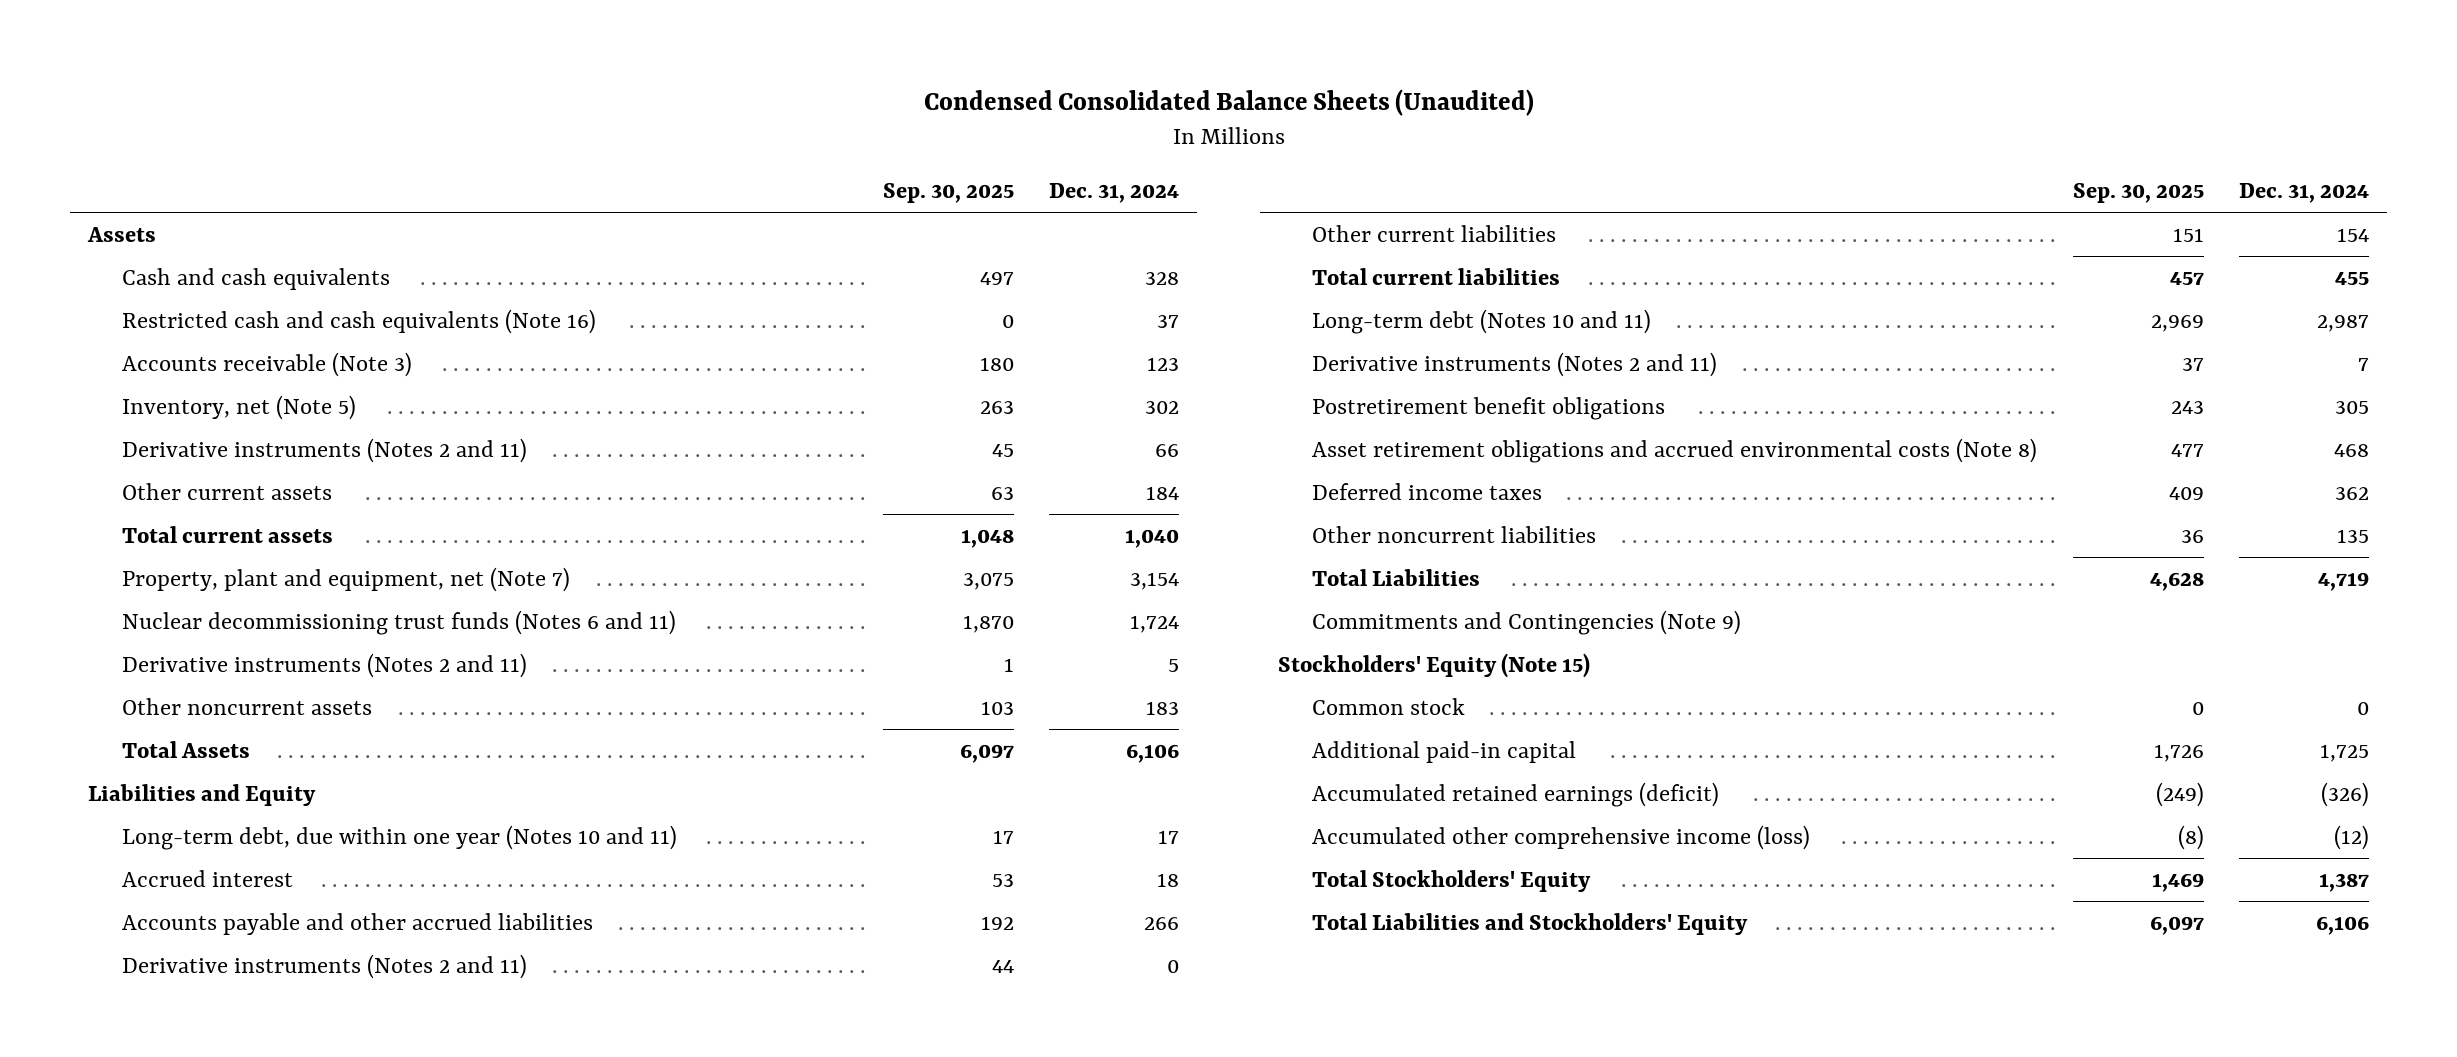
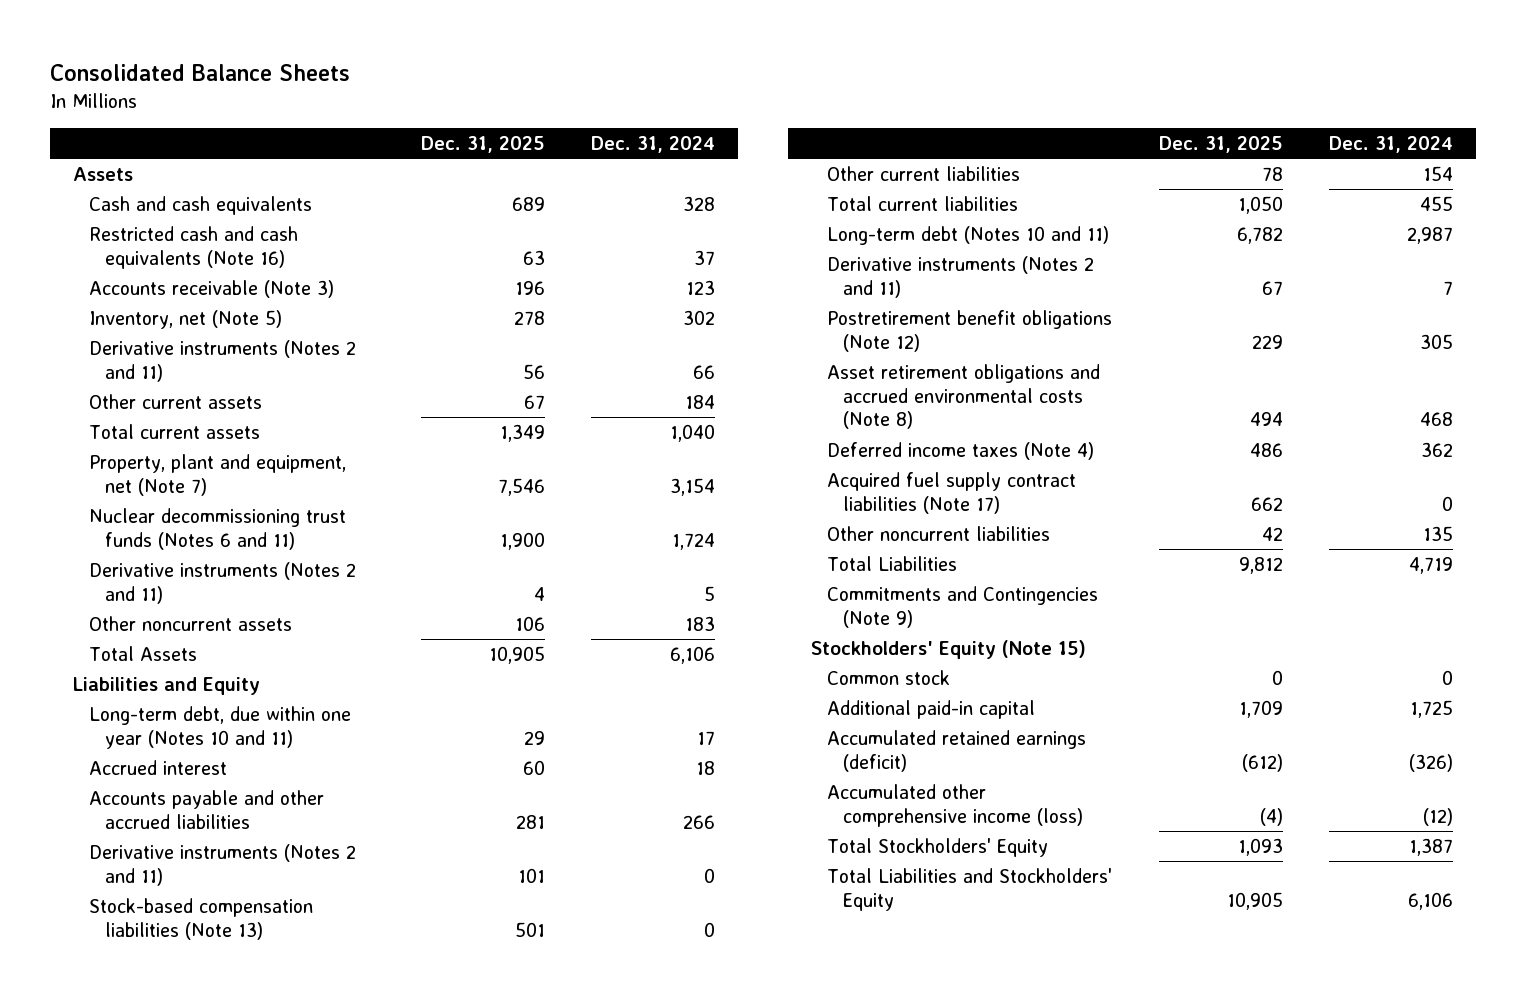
- Condensed Consolidated Balance Sheets (Unaudited)
+ Consolidated Balance Sheets
- | Sep. 30, 2025 | Dec. 31, 2024
+ | Dec. 31, 2025 | Dec. 31, 2024
+ Stock-based compensation liabilities (Note 13) | 501 | 0
- Postretirement benefit obligations | 243 | 305
+ Postretirement benefit obligations (Note 12) | 229 | 305
- Deferred income taxes | 409 | 362
+ Deferred income taxes (Note 4) | 486 | 362
+ Acquired fuel supply contract liabilities (Note 17) | 662 | 0

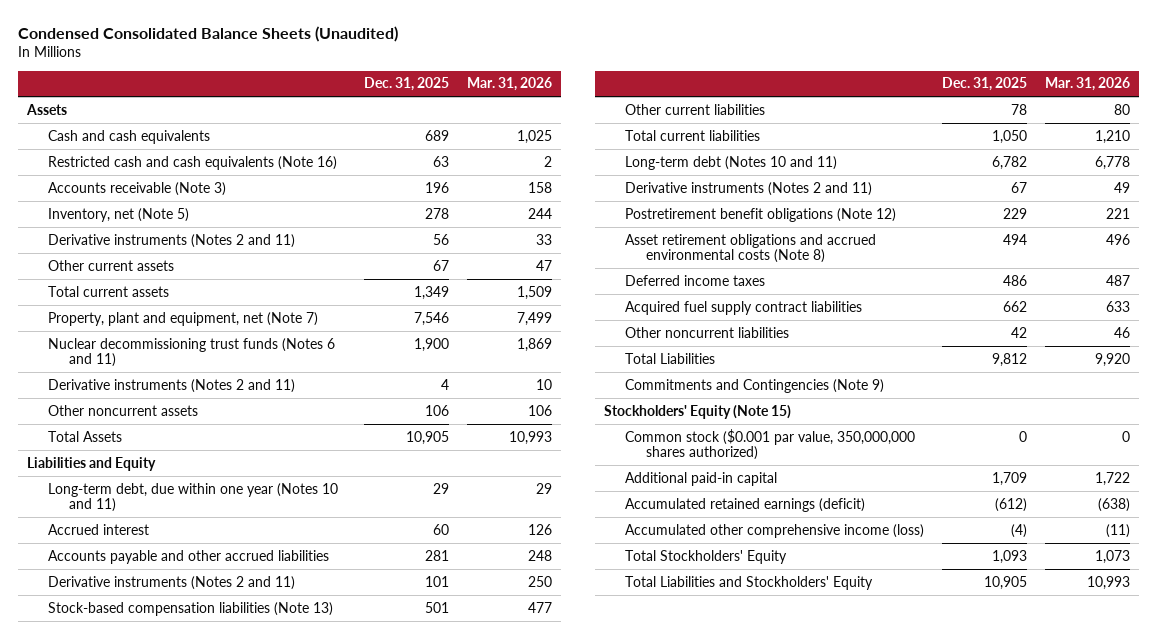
- Consolidated Balance Sheets
+ Condensed Consolidated Balance Sheets (Unaudited)
- | Dec. 31, 2025 | Dec. 31, 2024
+ | Dec. 31, 2025 | Mar. 31, 2026
- Deferred income taxes (Note 4) | 486 | 362
- Acquired fuel supply contract liabilities (Note 17) | 662 | 0
+ Deferred income taxes | 486 | 487
+ Acquired fuel supply contract liabilities | 662 | 633
- Common stock | 0 | 0
+ Common stock ($0.001 par value, 350,000,000 shares authorized) | 0 | 0

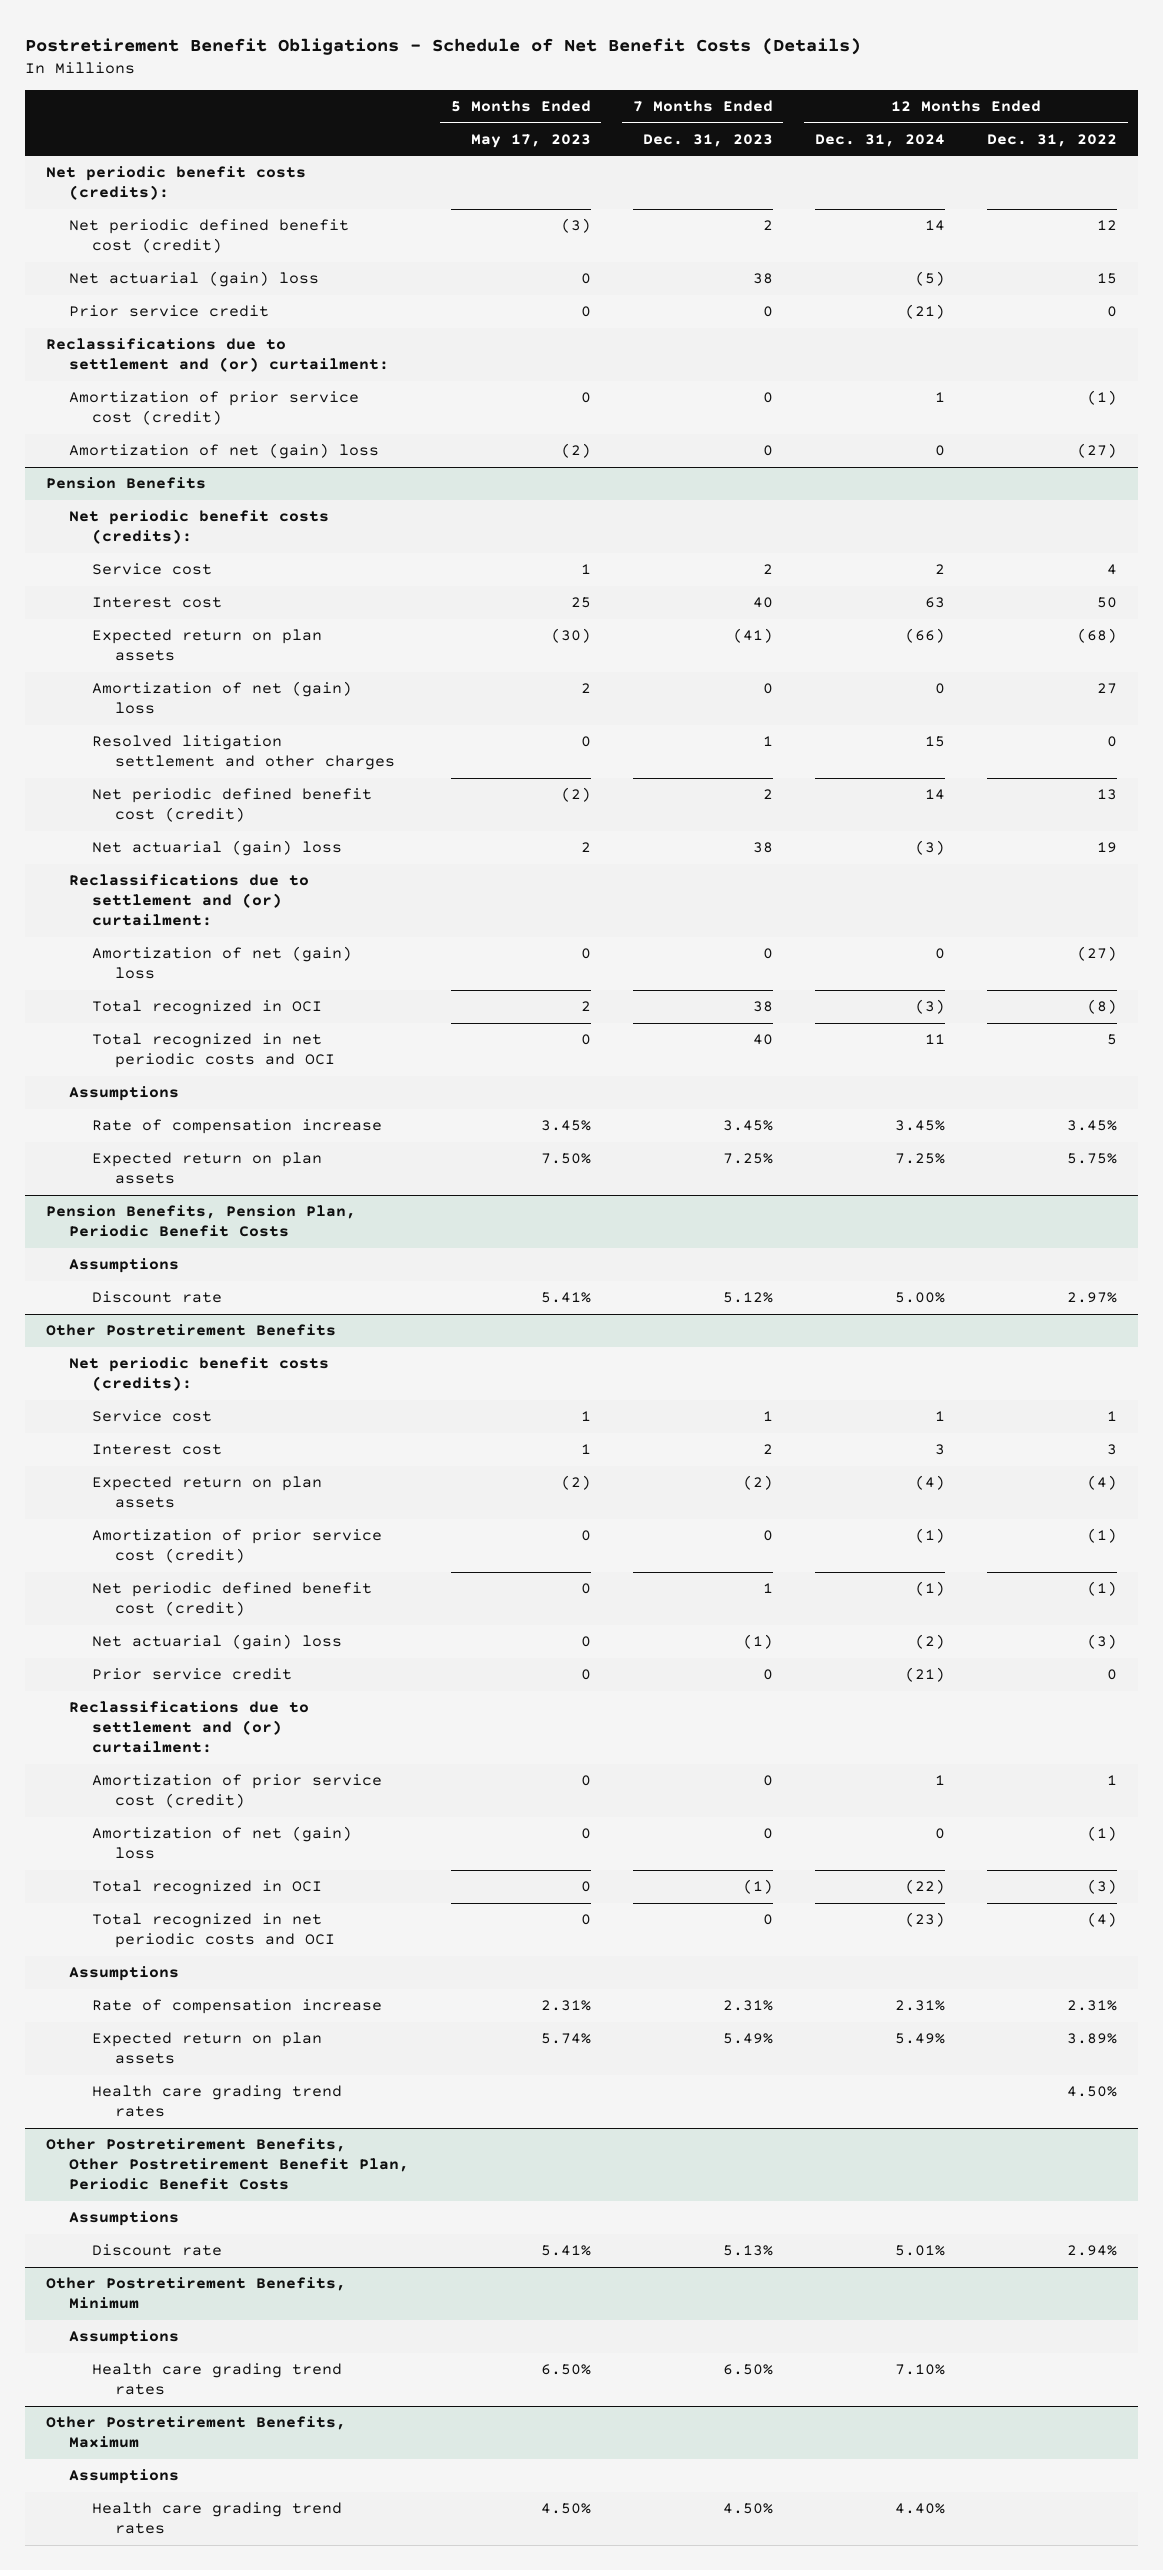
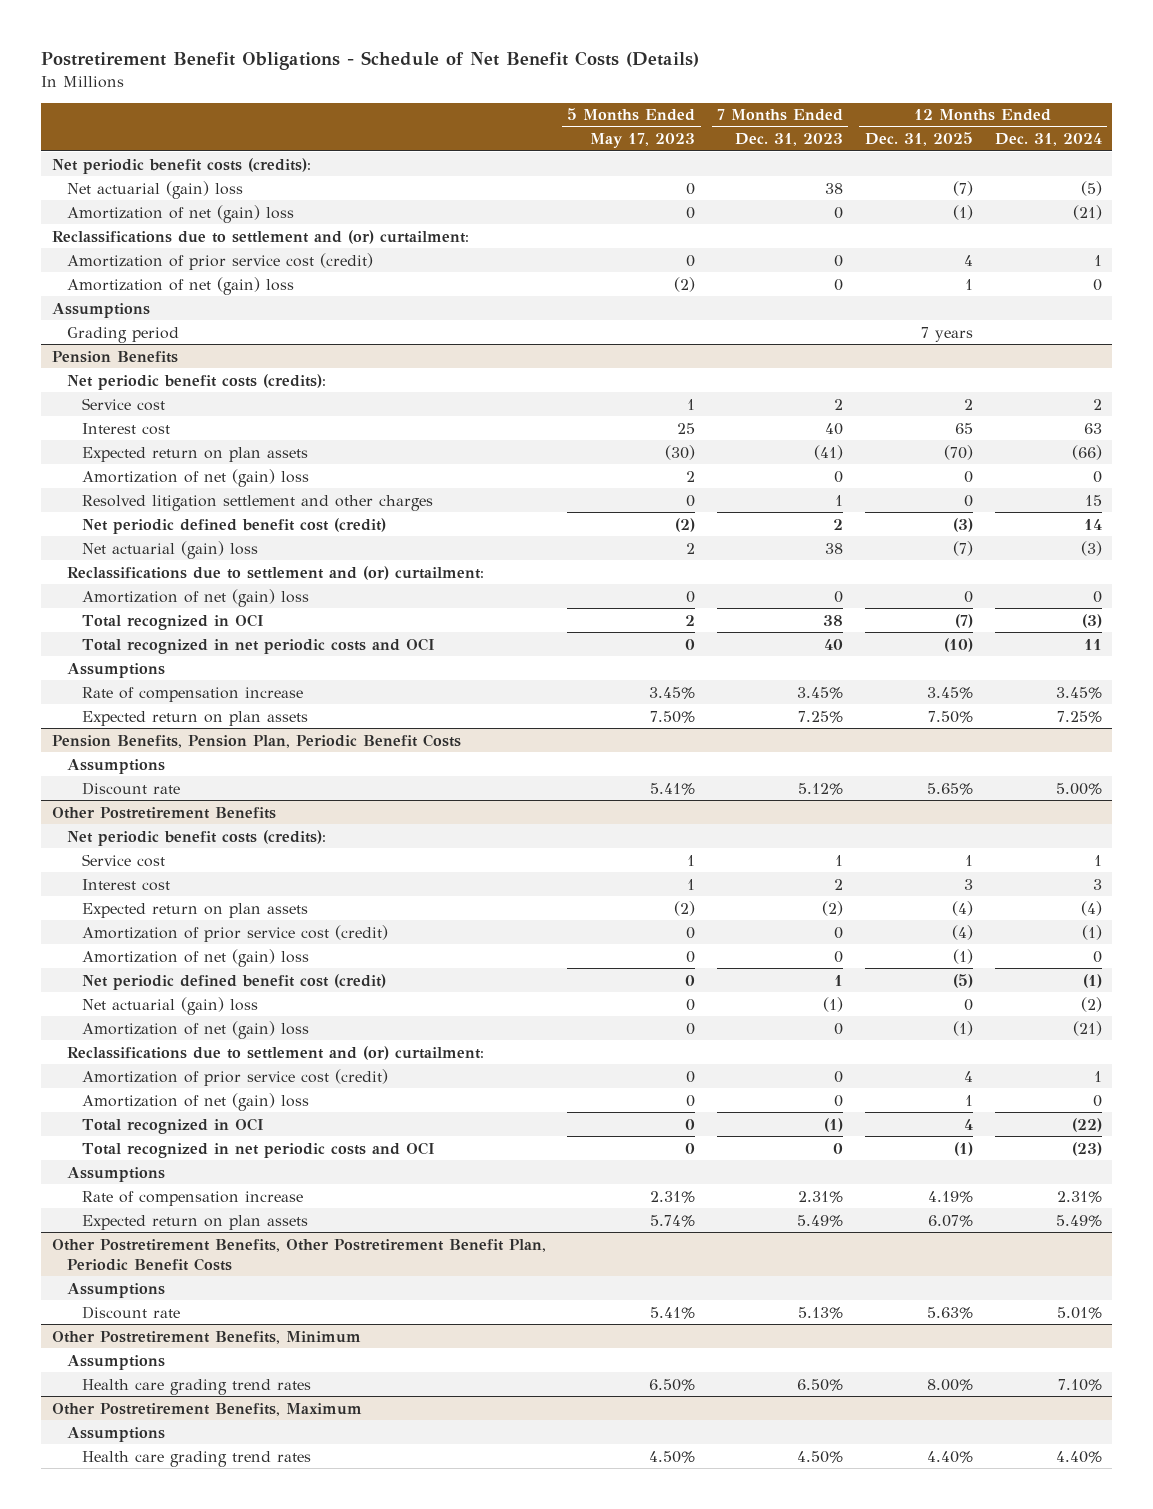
- | 5 Months Ended May 17, 2023 | 7 Months Ended Dec. 31, 2023 | 12 Months Ended Dec. 31, 2024 | 12 Months Ended Dec. 31, 2022
+ | 5 Months Ended May 17, 2023 | 7 Months Ended Dec. 31, 2023 | 12 Months Ended Dec. 31, 2025 | 12 Months Ended Dec. 31, 2024
- Net periodic defined benefit cost (credit) | (3) | 2 | 14 | 12
- Prior service credit | 0 | 0 | (21) | 0
+ Amortization of net (gain) loss | 0 | 0 | (1) | (21)
+ Assumptions
+ Grading period | | | 7 years |
@ Other Postretirement Benefits
+ Amortization of net (gain) loss | 0 | 0 | (1) | 0
- Prior service credit | 0 | 0 | (21) | 0
+ Amortization of net (gain) loss | 0 | 0 | (1) | (21)
- Health care grading trend rates | | | | 4.50%

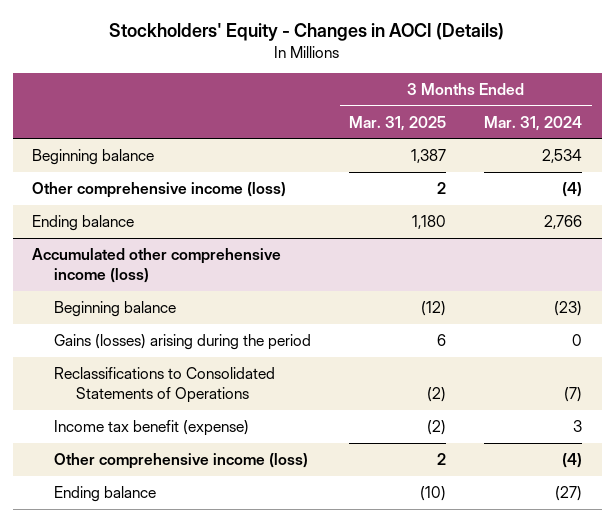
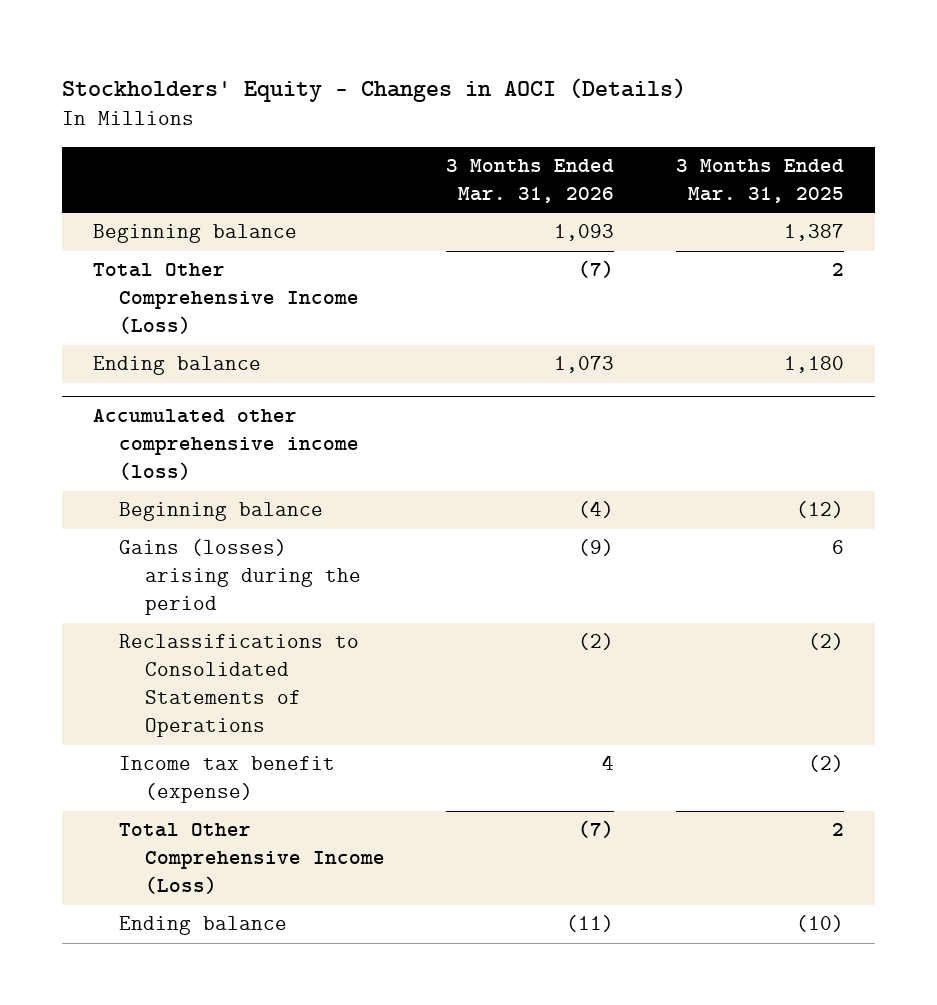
- | 3 Months Ended Mar. 31, 2025 | 3 Months Ended Mar. 31, 2024
+ | 3 Months Ended Mar. 31, 2026 | 3 Months Ended Mar. 31, 2025
- Other comprehensive income (loss) | 2 | (4)
+ Total Other Comprehensive Income (Loss) | (7) | 2
@ Accumulated other comprehensive income (loss)
- Other comprehensive income (loss) | 2 | (4)
+ Total Other Comprehensive Income (Loss) | (7) | 2

